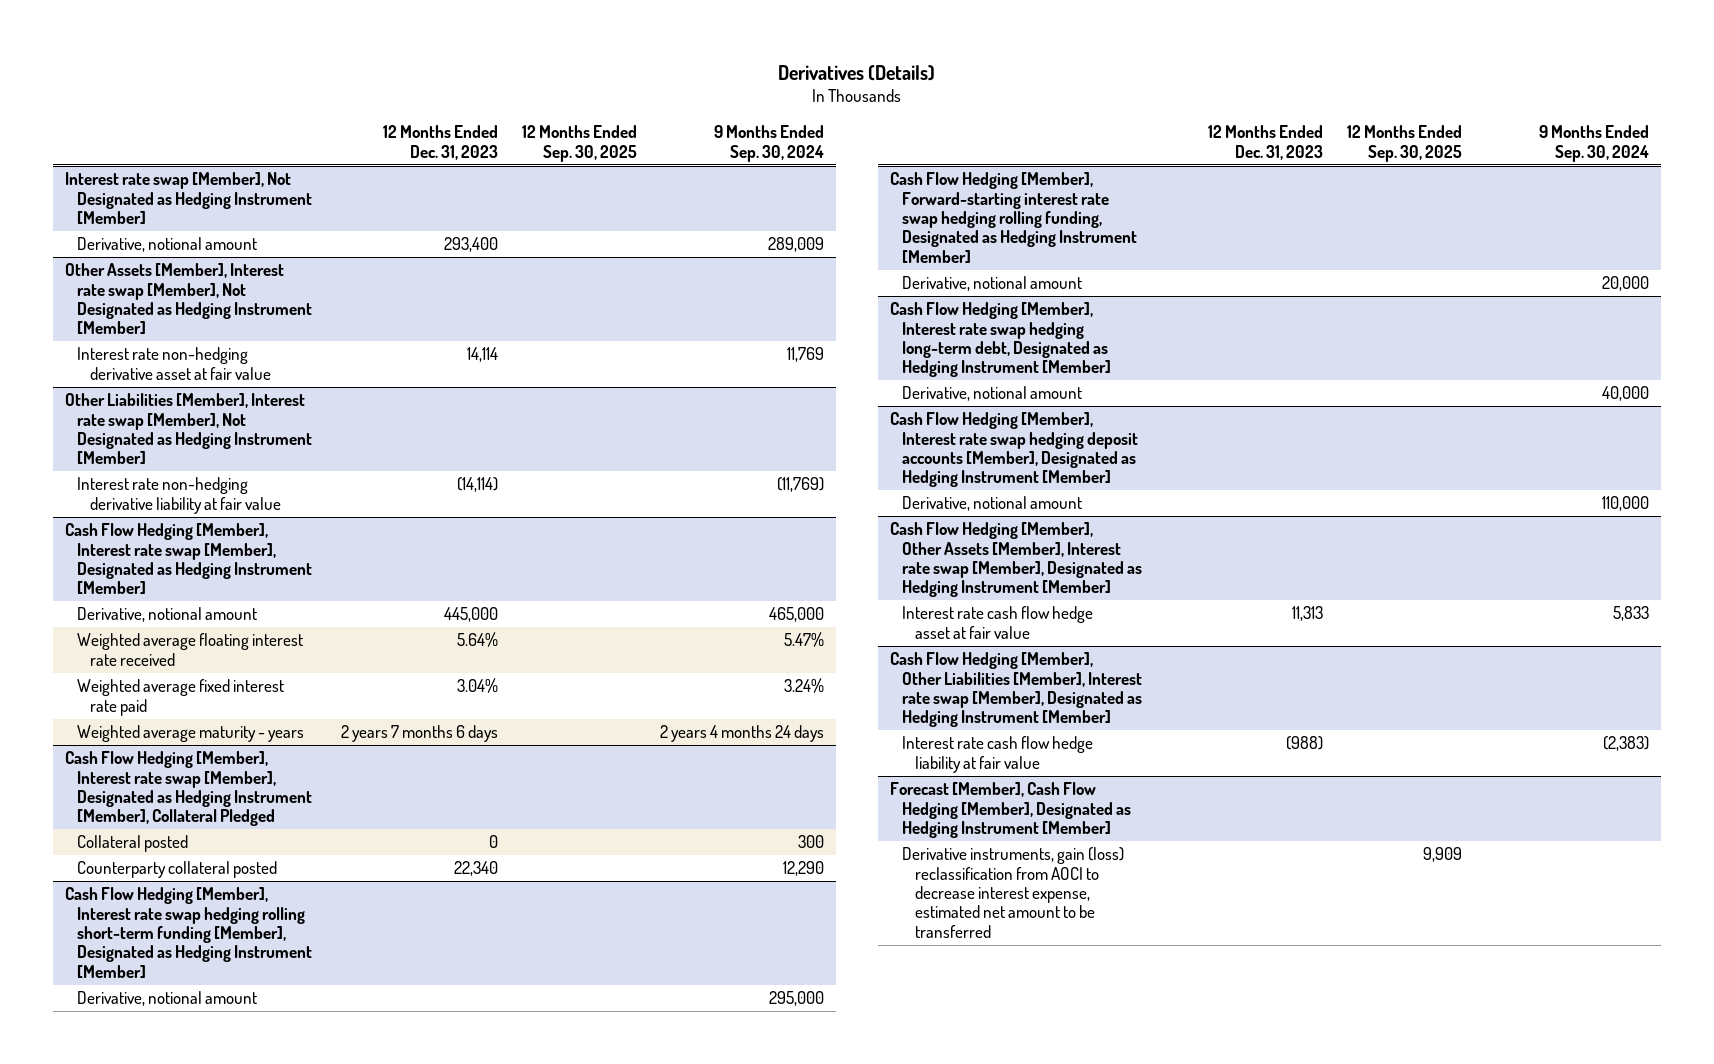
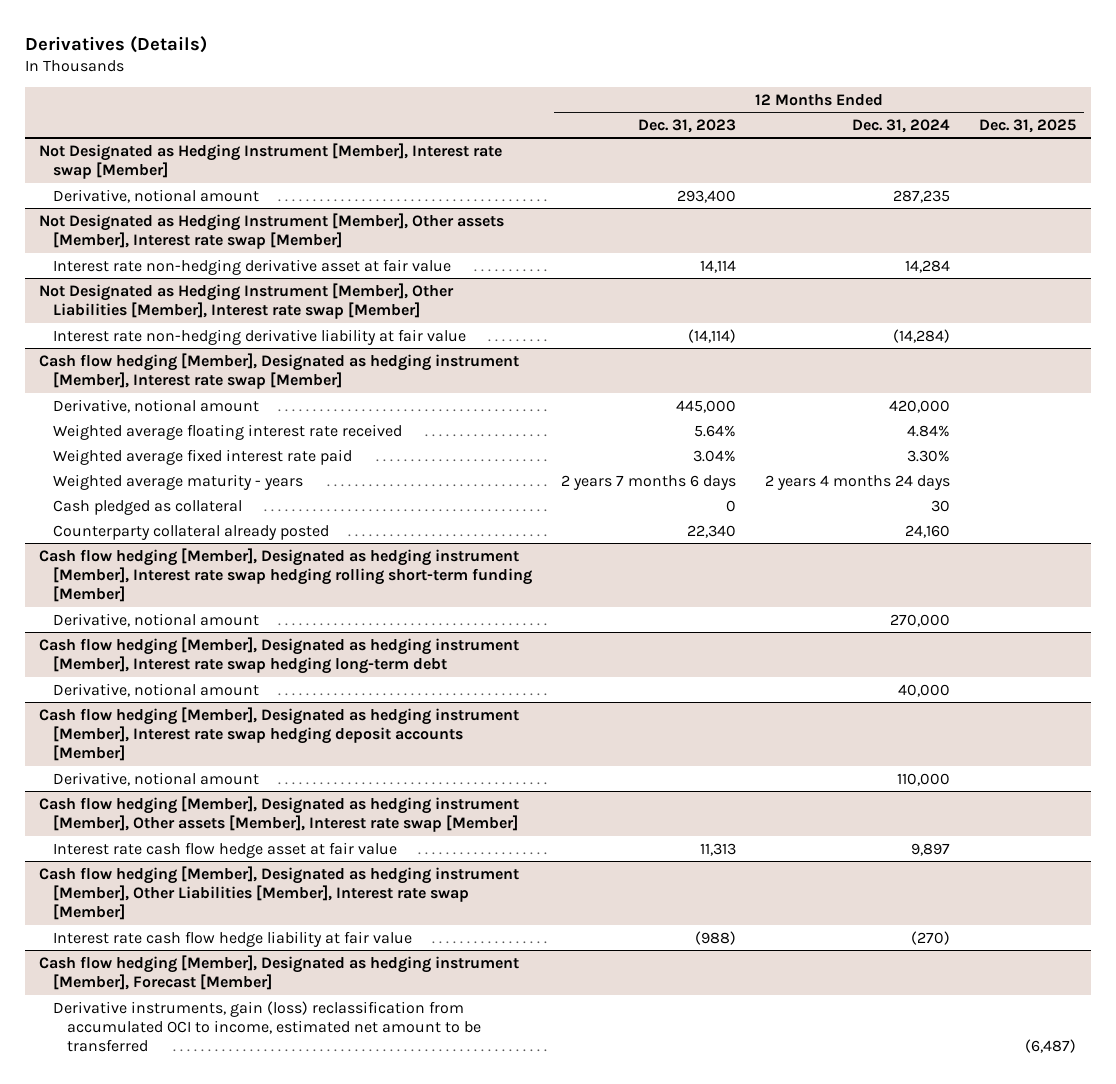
- | 12 Months Ended Dec. 31, 2023 | 12 Months Ended Sep. 30, 2025 | 9 Months Ended Sep. 30, 2024
+ | 12 Months Ended Dec. 31, 2023 | 12 Months Ended Dec. 31, 2024 | 12 Months Ended Dec. 31, 2025
- Interest rate swap [Member], Not Designated as Hedging Instrument [Member]
+ Not Designated as Hedging Instrument [Member], Interest rate swap [Member]
- Other Assets [Member], Interest rate swap [Member], Not Designated as Hedging Instrument [Member]
+ Not Designated as Hedging Instrument [Member], Other assets [Member], Interest rate swap [Member]
- Other Liabilities [Member], Interest rate swap [Member], Not Designated as Hedging Instrument [Member]
+ Not Designated as Hedging Instrument [Member], Other Liabilities [Member], Interest rate swap [Member]
- Cash Flow Hedging [Member], Interest rate swap [Member], Designated as Hedging Instrument [Member]
+ Cash flow hedging [Member], Designated as hedging instrument [Member], Interest rate swap [Member]
- Cash Flow Hedging [Member], Interest rate swap [Member], Designated as Hedging Instrument [Member], Collateral Pledged
- Collateral posted | 0 | | 300
- Counterparty collateral posted | 22,340 | | 12,290
- Cash Flow Hedging [Member], Interest rate swap hedging rolling short-term funding [Member], Designated as Hedging Instrument [Member]
- Derivative, notional amount | | | 295,000
- Cash Flow Hedging [Member], Forward-starting interest rate swap hedging rolling funding, Designated as Hedging Instrument [Member]
+ Cash pledged as collateral | 0 | 30 |
+ Counterparty collateral already posted | 22,340 | 24,160 |
+ Cash flow hedging [Member], Designated as hedging instrument [Member], Interest rate swap hedging rolling short-term funding [Member]
- Cash Flow Hedging [Member], Interest rate swap hedging long-term debt, Designated as Hedging Instrument [Member]
+ Cash flow hedging [Member], Designated as hedging instrument [Member], Interest rate swap hedging long-term debt
- Cash Flow Hedging [Member], Interest rate swap hedging deposit accounts [Member], Designated as Hedging Instrument [Member]
+ Cash flow hedging [Member], Designated as hedging instrument [Member], Interest rate swap hedging deposit accounts [Member]
- Cash Flow Hedging [Member], Other Assets [Member], Interest rate swap [Member], Designated as Hedging Instrument [Member]
+ Cash flow hedging [Member], Designated as hedging instrument [Member], Other assets [Member], Interest rate swap [Member]
- Cash Flow Hedging [Member], Other Liabilities [Member], Interest rate swap [Member], Designated as Hedging Instrument [Member]
+ Cash flow hedging [Member], Designated as hedging instrument [Member], Other Liabilities [Member], Interest rate swap [Member]
- Forecast [Member], Cash Flow Hedging [Member], Designated as Hedging Instrument [Member]
- Derivative instruments, gain (loss) reclassification from AOCI to decrease interest expense, estimated net amount to be transferred | | 9,909 |
+ Cash flow hedging [Member], Designated as hedging instrument [Member], Forecast [Member]
+ Derivative instruments, gain (loss) reclassification from accumulated OCI to income, estimated net amount to be transferred | | | (6,487)

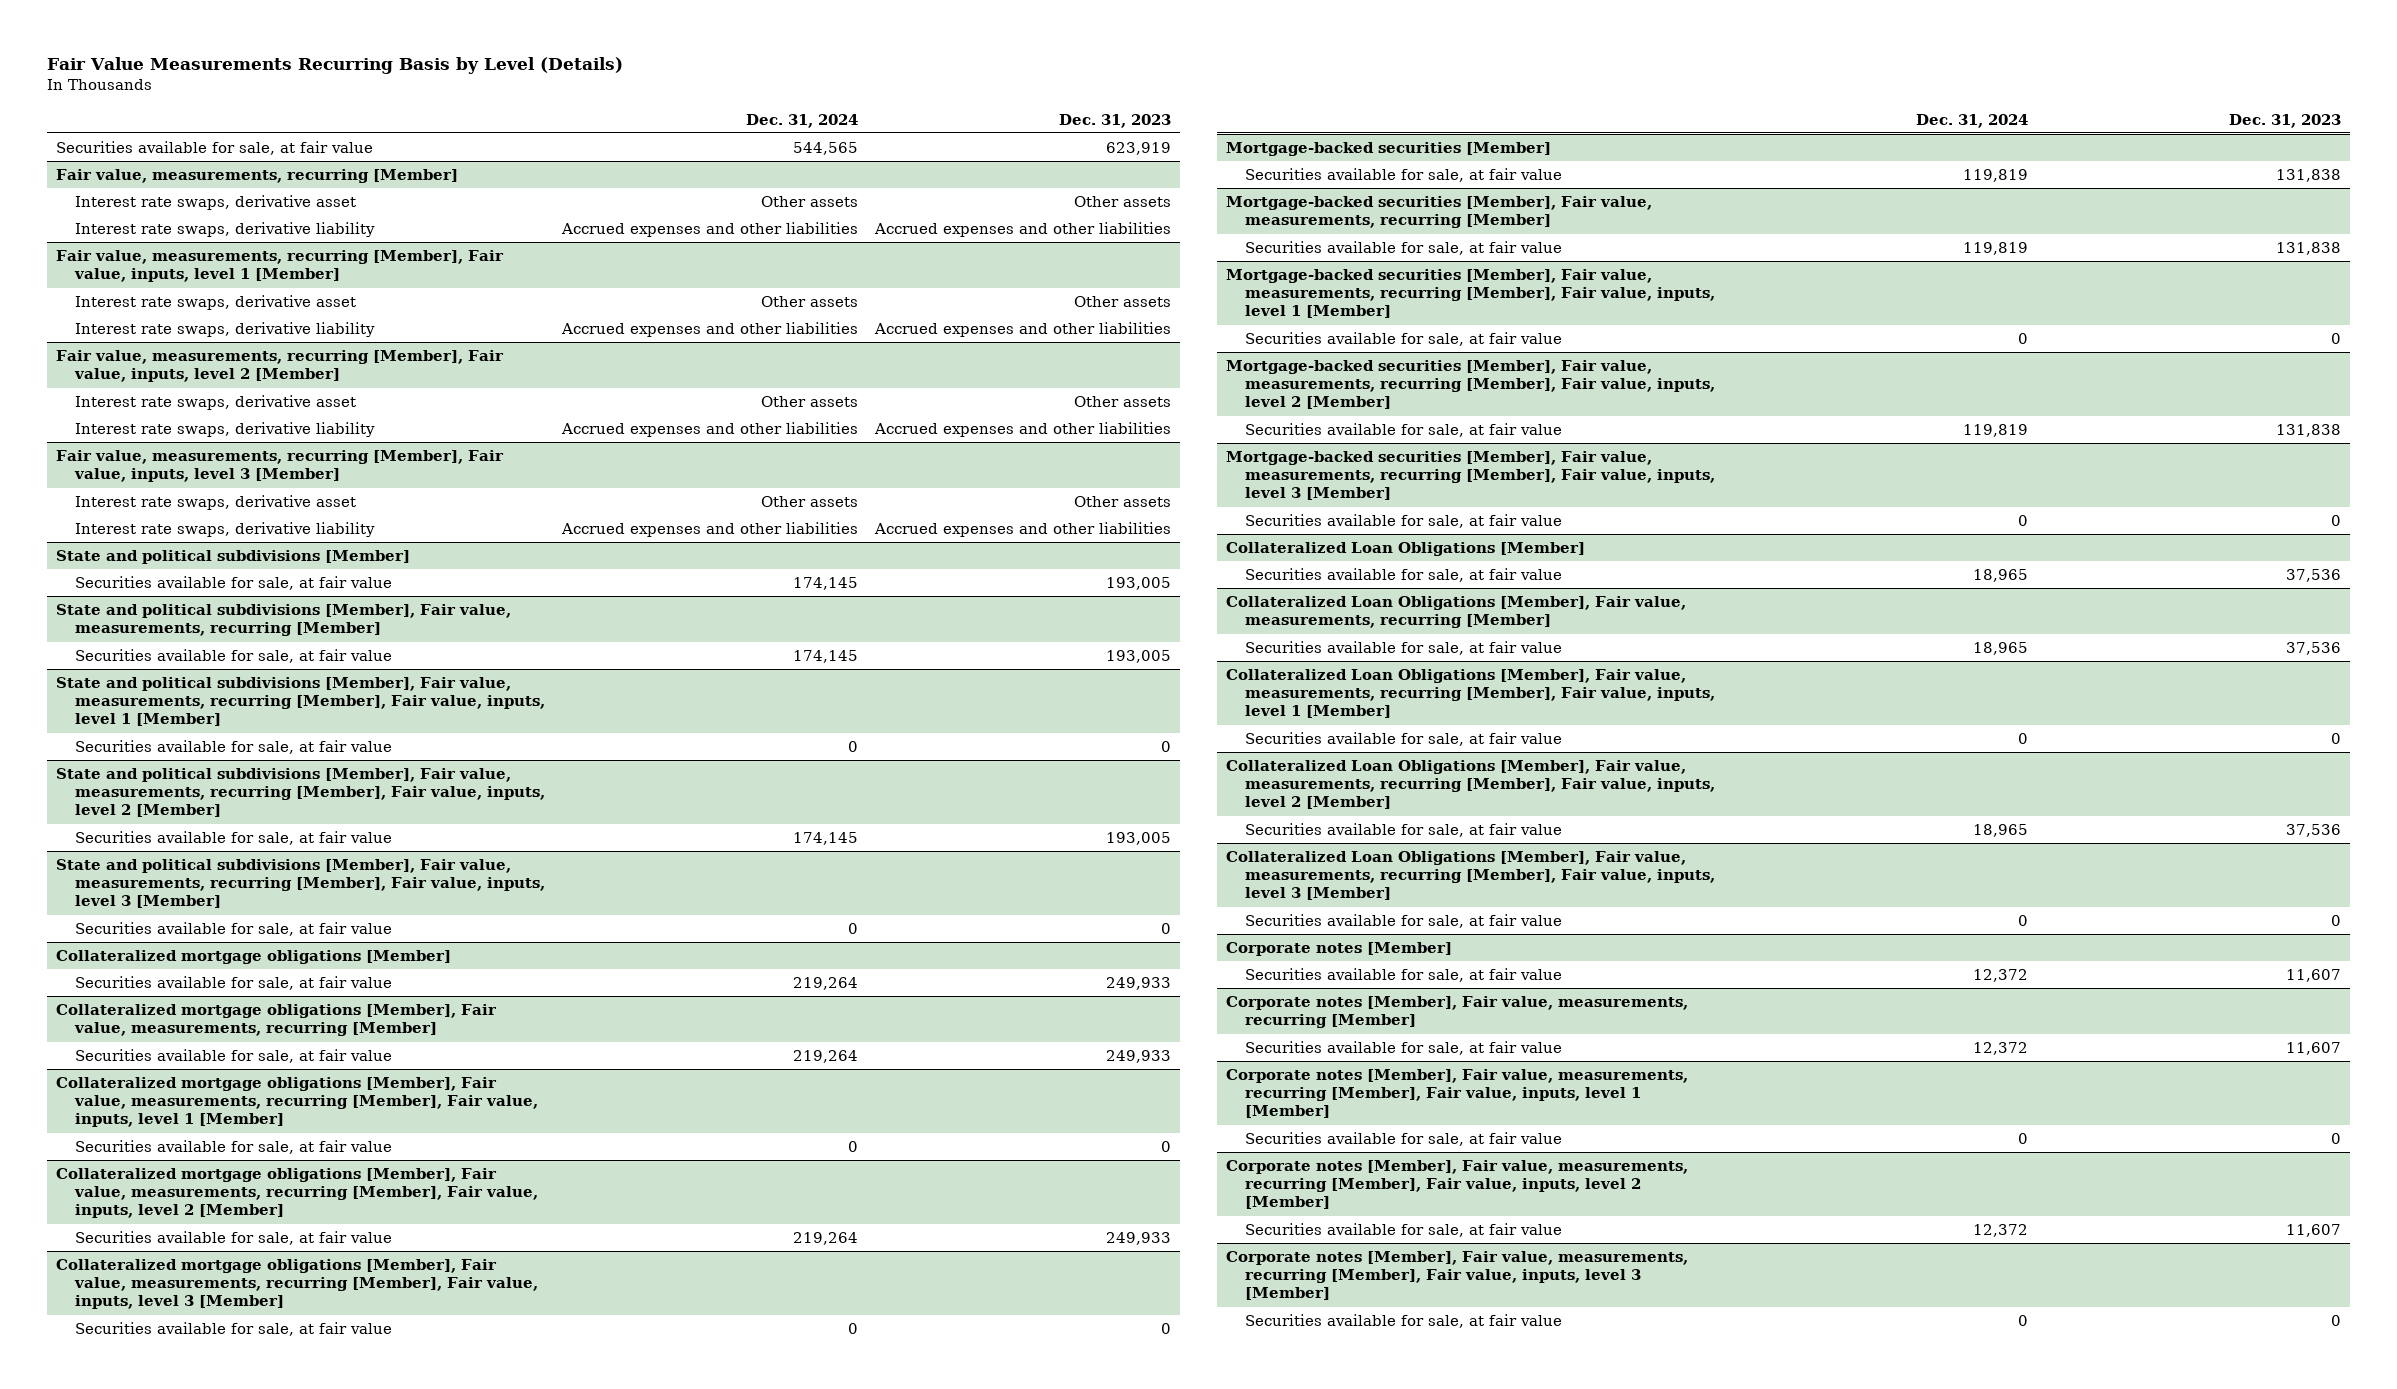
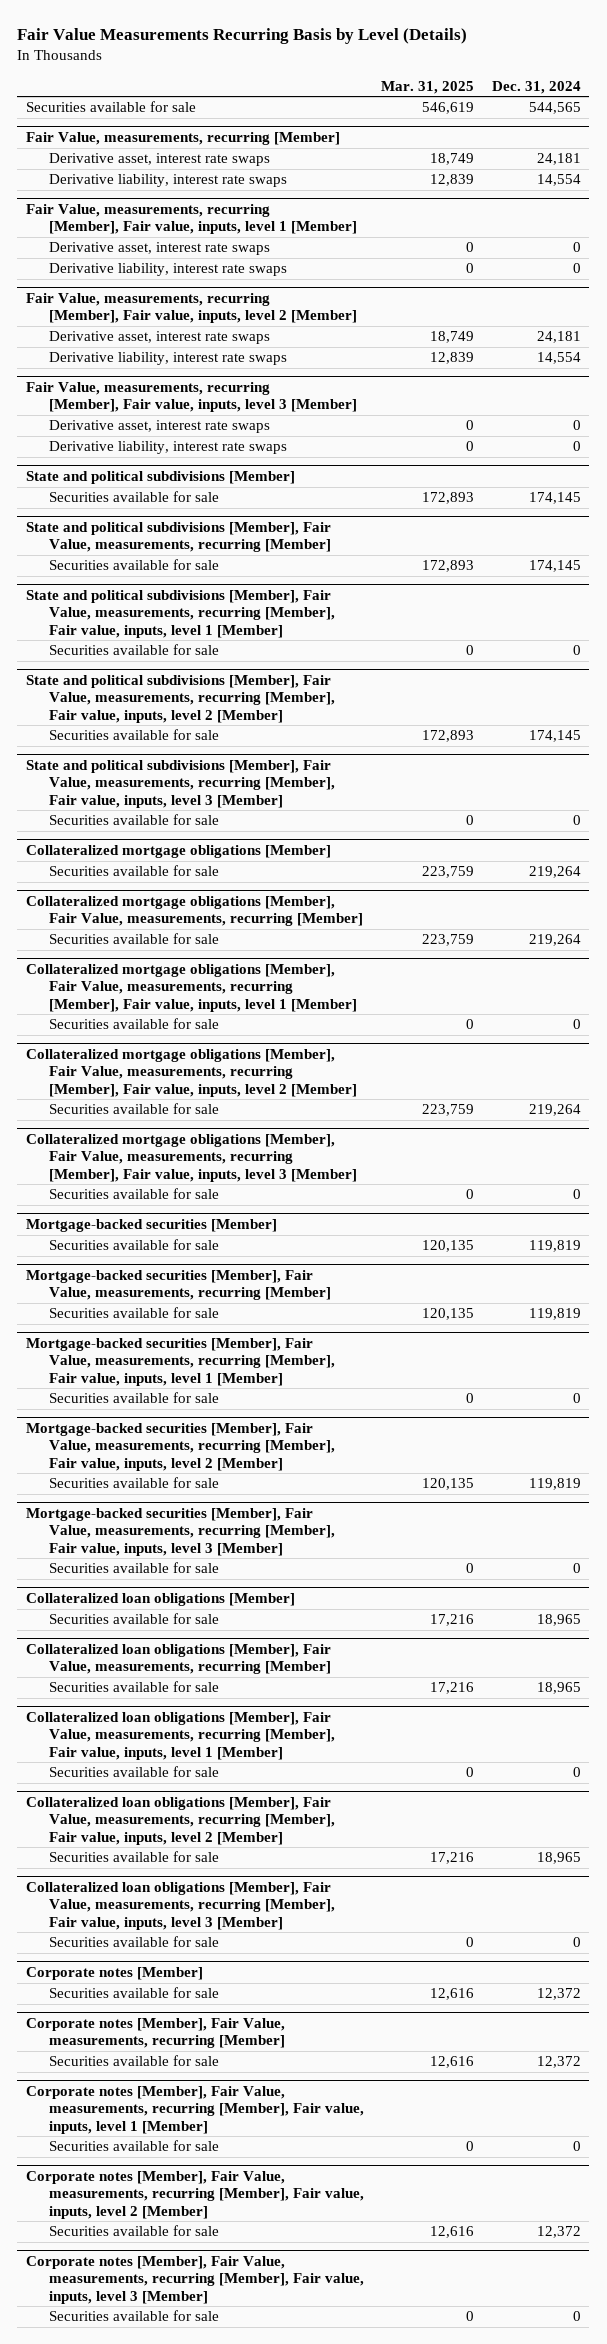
- | Dec. 31, 2024 | Dec. 31, 2023
+ | Mar. 31, 2025 | Dec. 31, 2024
- Securities available for sale, at fair value | 544,565 | 623,919
- Fair value, measurements, recurring [Member]
- Interest rate swaps, derivative asset | Other assets | Other assets
- Interest rate swaps, derivative liability | Accrued expenses and other liabilities | Accrued expenses and other liabilities
- Fair value, measurements, recurring [Member], Fair value, inputs, level 1 [Member]
- Interest rate swaps, derivative asset | Other assets | Other assets
- Interest rate swaps, derivative liability | Accrued expenses and other liabilities | Accrued expenses and other liabilities
- Fair value, measurements, recurring [Member], Fair value, inputs, level 2 [Member]
- Interest rate swaps, derivative asset | Other assets | Other assets
- Interest rate swaps, derivative liability | Accrued expenses and other liabilities | Accrued expenses and other liabilities
- Fair value, measurements, recurring [Member], Fair value, inputs, level 3 [Member]
- Interest rate swaps, derivative asset | Other assets | Other assets
- Interest rate swaps, derivative liability | Accrued expenses and other liabilities | Accrued expenses and other liabilities
+ Securities available for sale | 546,619 | 544,565
+ Fair Value, measurements, recurring [Member]
+ Derivative asset, interest rate swaps | 18,749 | 24,181
+ Derivative liability, interest rate swaps | 12,839 | 14,554
+ Fair Value, measurements, recurring [Member], Fair value, inputs, level 1 [Member]
+ Derivative asset, interest rate swaps | 0 | 0
+ Derivative liability, interest rate swaps | 0 | 0
+ Fair Value, measurements, recurring [Member], Fair value, inputs, level 2 [Member]
+ Derivative asset, interest rate swaps | 18,749 | 24,181
+ Derivative liability, interest rate swaps | 12,839 | 14,554
+ Fair Value, measurements, recurring [Member], Fair value, inputs, level 3 [Member]
+ Derivative asset, interest rate swaps | 0 | 0
+ Derivative liability, interest rate swaps | 0 | 0
@ State and political subdivisions [Member]
- Securities available for sale, at fair value | 174,145 | 193,005
- State and political subdivisions [Member], Fair value, measurements, recurring [Member]
- Securities available for sale, at fair value | 174,145 | 193,005
- State and political subdivisions [Member], Fair value, measurements, recurring [Member], Fair value, inputs, level 1 [Member]
- Securities available for sale, at fair value | 0 | 0
- State and political subdivisions [Member], Fair value, measurements, recurring [Member], Fair value, inputs, level 2 [Member]
- Securities available for sale, at fair value | 174,145 | 193,005
- State and political subdivisions [Member], Fair value, measurements, recurring [Member], Fair value, inputs, level 3 [Member]
- Securities available for sale, at fair value | 0 | 0
@ State and political subdivisions [Member]
+ Securities available for sale | 172,893 | 174,145
+ State and political subdivisions [Member], Fair Value, measurements, recurring [Member]
+ Securities available for sale | 172,893 | 174,145
+ State and political subdivisions [Member], Fair Value, measurements, recurring [Member], Fair value, inputs, level 1 [Member]
+ Securities available for sale | 0 | 0
+ State and political subdivisions [Member], Fair Value, measurements, recurring [Member], Fair value, inputs, level 2 [Member]
+ Securities available for sale | 172,893 | 174,145
+ State and political subdivisions [Member], Fair Value, measurements, recurring [Member], Fair value, inputs, level 3 [Member]
+ Securities available for sale | 0 | 0
@ Collateralized mortgage obligations [Member]
- Securities available for sale, at fair value | 219,264 | 249,933
- Collateralized mortgage obligations [Member], Fair value, measurements, recurring [Member]
- Securities available for sale, at fair value | 219,264 | 249,933
- Collateralized mortgage obligations [Member], Fair value, measurements, recurring [Member], Fair value, inputs, level 1 [Member]
- Securities available for sale, at fair value | 0 | 0
- Collateralized mortgage obligations [Member], Fair value, measurements, recurring [Member], Fair value, inputs, level 2 [Member]
- Securities available for sale, at fair value | 219,264 | 249,933
- Collateralized mortgage obligations [Member], Fair value, measurements, recurring [Member], Fair value, inputs, level 3 [Member]
- Securities available for sale, at fair value | 0 | 0
@ Collateralized mortgage obligations [Member]
+ Securities available for sale | 223,759 | 219,264
+ Collateralized mortgage obligations [Member], Fair Value, measurements, recurring [Member]
+ Securities available for sale | 223,759 | 219,264
+ Collateralized mortgage obligations [Member], Fair Value, measurements, recurring [Member], Fair value, inputs, level 1 [Member]
+ Securities available for sale | 0 | 0
+ Collateralized mortgage obligations [Member], Fair Value, measurements, recurring [Member], Fair value, inputs, level 2 [Member]
+ Securities available for sale | 223,759 | 219,264
+ Collateralized mortgage obligations [Member], Fair Value, measurements, recurring [Member], Fair value, inputs, level 3 [Member]
+ Securities available for sale | 0 | 0
@ Mortgage-backed securities [Member]
- Securities available for sale, at fair value | 119,819 | 131,838
- Mortgage-backed securities [Member], Fair value, measurements, recurring [Member]
- Securities available for sale, at fair value | 119,819 | 131,838
- Mortgage-backed securities [Member], Fair value, measurements, recurring [Member], Fair value, inputs, level 1 [Member]
- Securities available for sale, at fair value | 0 | 0
- Mortgage-backed securities [Member], Fair value, measurements, recurring [Member], Fair value, inputs, level 2 [Member]
- Securities available for sale, at fair value | 119,819 | 131,838
- Mortgage-backed securities [Member], Fair value, measurements, recurring [Member], Fair value, inputs, level 3 [Member]
- Securities available for sale, at fair value | 0 | 0
- Collateralized Loan Obligations [Member]
- Securities available for sale, at fair value | 18,965 | 37,536
- Collateralized Loan Obligations [Member], Fair value, measurements, recurring [Member]
- Securities available for sale, at fair value | 18,965 | 37,536
- Collateralized Loan Obligations [Member], Fair value, measurements, recurring [Member], Fair value, inputs, level 1 [Member]
- Securities available for sale, at fair value | 0 | 0
- Collateralized Loan Obligations [Member], Fair value, measurements, recurring [Member], Fair value, inputs, level 2 [Member]
- Securities available for sale, at fair value | 18,965 | 37,536
- Collateralized Loan Obligations [Member], Fair value, measurements, recurring [Member], Fair value, inputs, level 3 [Member]
- Securities available for sale, at fair value | 0 | 0
@ Mortgage-backed securities [Member]
+ Securities available for sale | 120,135 | 119,819
+ Mortgage-backed securities [Member], Fair Value, measurements, recurring [Member]
+ Securities available for sale | 120,135 | 119,819
+ Mortgage-backed securities [Member], Fair Value, measurements, recurring [Member], Fair value, inputs, level 1 [Member]
+ Securities available for sale | 0 | 0
+ Mortgage-backed securities [Member], Fair Value, measurements, recurring [Member], Fair value, inputs, level 2 [Member]
+ Securities available for sale | 120,135 | 119,819
+ Mortgage-backed securities [Member], Fair Value, measurements, recurring [Member], Fair value, inputs, level 3 [Member]
+ Securities available for sale | 0 | 0
+ Collateralized loan obligations [Member]
+ Securities available for sale | 17,216 | 18,965
+ Collateralized loan obligations [Member], Fair Value, measurements, recurring [Member]
+ Securities available for sale | 17,216 | 18,965
+ Collateralized loan obligations [Member], Fair Value, measurements, recurring [Member], Fair value, inputs, level 1 [Member]
+ Securities available for sale | 0 | 0
+ Collateralized loan obligations [Member], Fair Value, measurements, recurring [Member], Fair value, inputs, level 2 [Member]
+ Securities available for sale | 17,216 | 18,965
+ Collateralized loan obligations [Member], Fair Value, measurements, recurring [Member], Fair value, inputs, level 3 [Member]
+ Securities available for sale | 0 | 0
@ Corporate notes [Member]
- Securities available for sale, at fair value | 12,372 | 11,607
- Corporate notes [Member], Fair value, measurements, recurring [Member]
- Securities available for sale, at fair value | 12,372 | 11,607
- Corporate notes [Member], Fair value, measurements, recurring [Member], Fair value, inputs, level 1 [Member]
- Securities available for sale, at fair value | 0 | 0
- Corporate notes [Member], Fair value, measurements, recurring [Member], Fair value, inputs, level 2 [Member]
- Securities available for sale, at fair value | 12,372 | 11,607
- Corporate notes [Member], Fair value, measurements, recurring [Member], Fair value, inputs, level 3 [Member]
- Securities available for sale, at fair value | 0 | 0
@ Corporate notes [Member]
+ Securities available for sale | 12,616 | 12,372
+ Corporate notes [Member], Fair Value, measurements, recurring [Member]
+ Securities available for sale | 12,616 | 12,372
+ Corporate notes [Member], Fair Value, measurements, recurring [Member], Fair value, inputs, level 1 [Member]
+ Securities available for sale | 0 | 0
+ Corporate notes [Member], Fair Value, measurements, recurring [Member], Fair value, inputs, level 2 [Member]
+ Securities available for sale | 12,616 | 12,372
+ Corporate notes [Member], Fair Value, measurements, recurring [Member], Fair value, inputs, level 3 [Member]
+ Securities available for sale | 0 | 0

